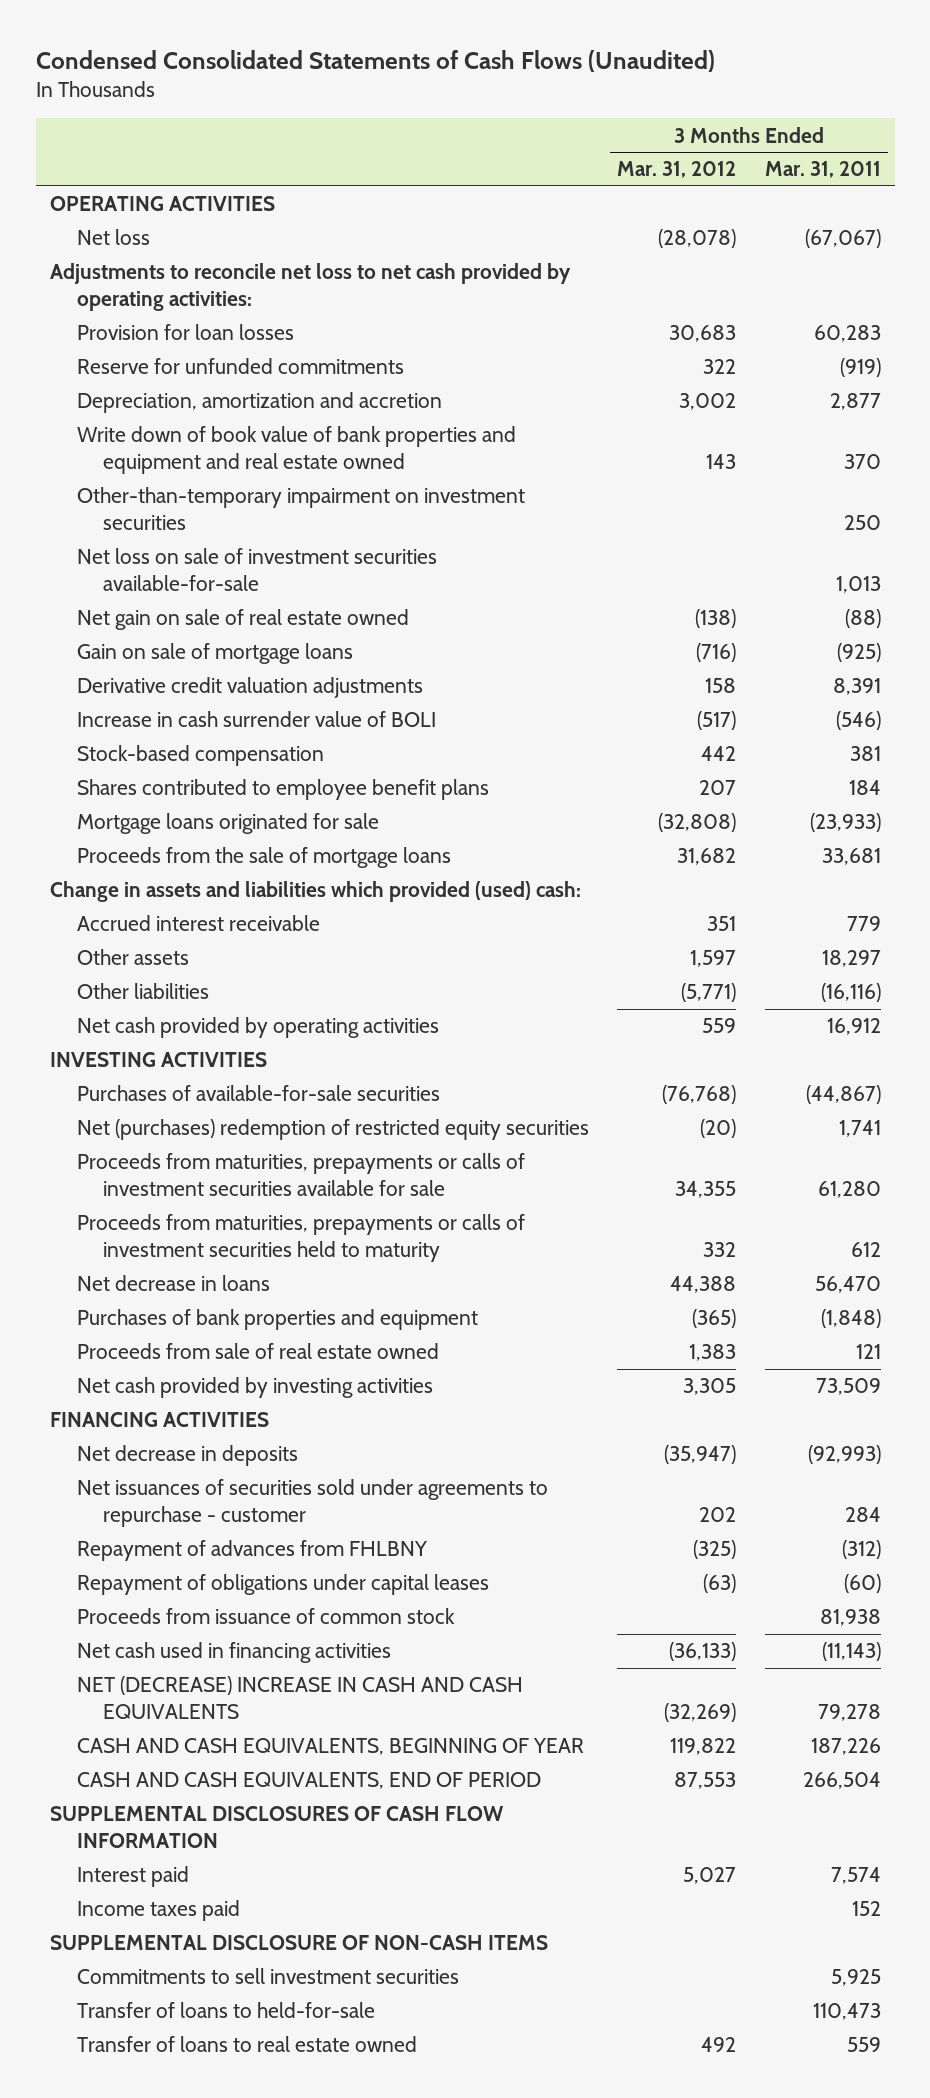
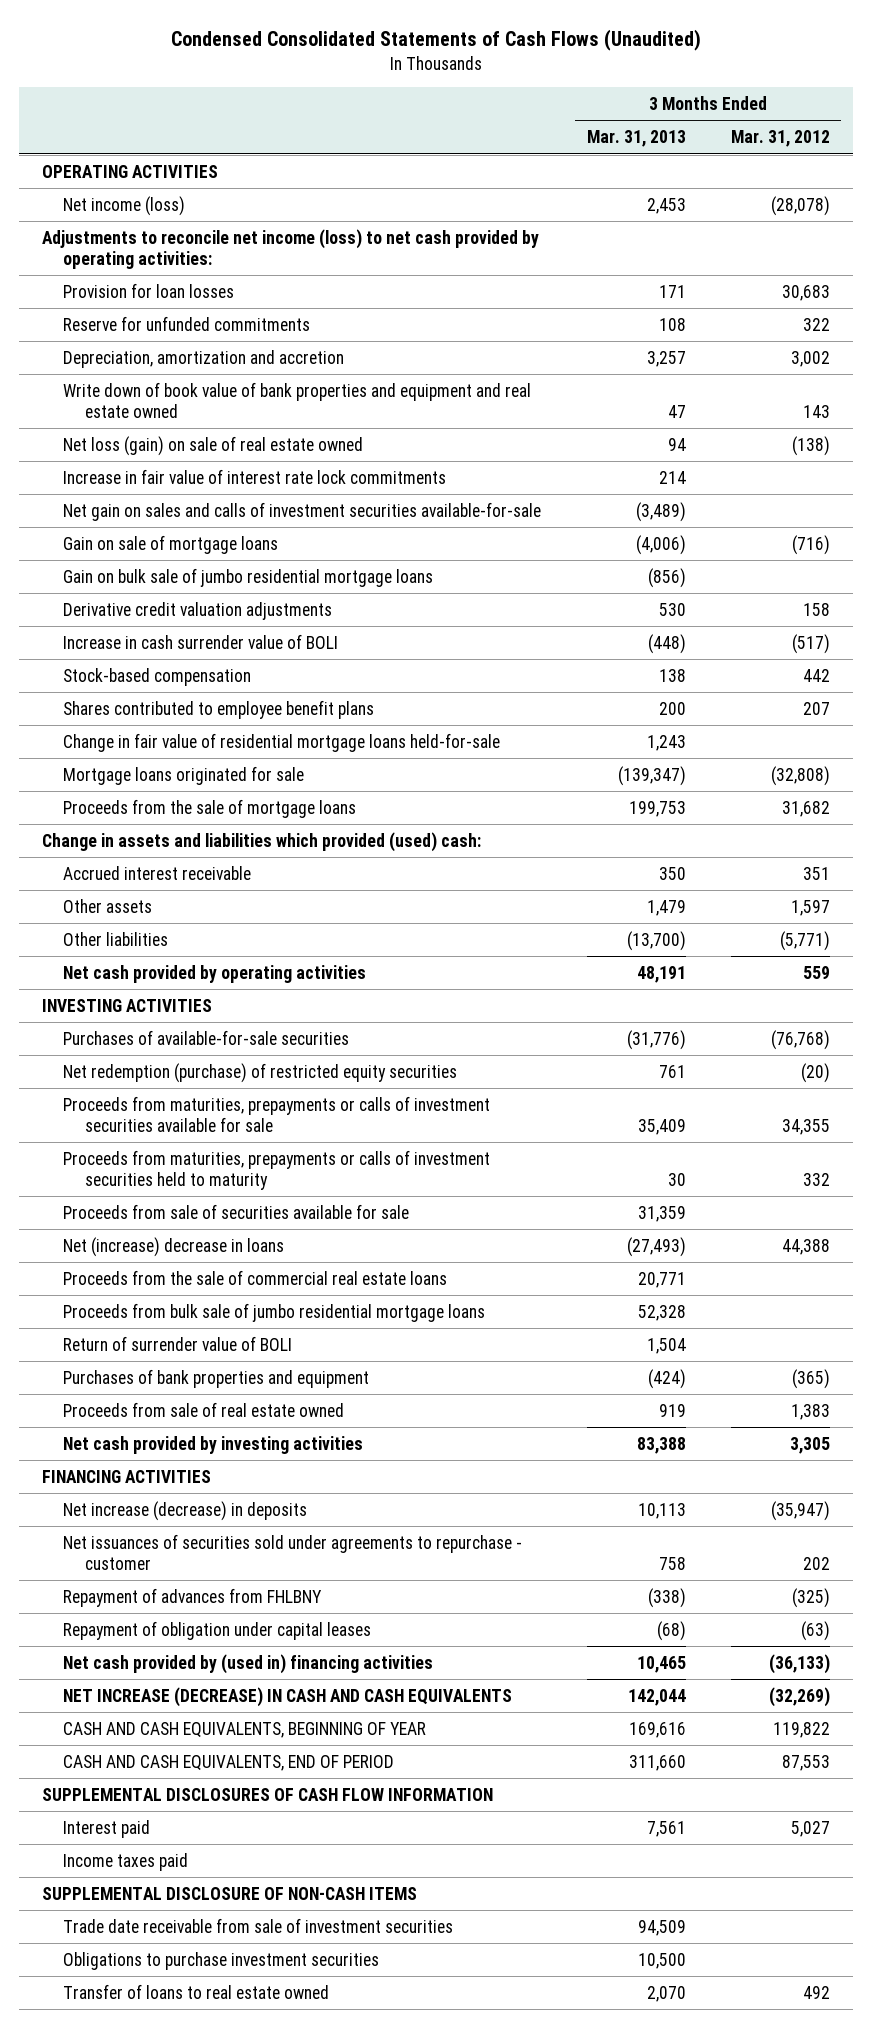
- | 3 Months Ended Mar. 31, 2012 | 3 Months Ended Mar. 31, 2011
+ | 3 Months Ended Mar. 31, 2013 | 3 Months Ended Mar. 31, 2012
- Net loss | (28,078) | (67,067)
- Adjustments to reconcile net loss to net cash provided by operating activities:
+ Net income (loss) | 2,453 | (28,078)
+ Adjustments to reconcile net income (loss) to net cash provided by operating activities:
- Other-than-temporary impairment on investment securities | | 250
- Net loss on sale of investment securities available-for-sale | | 1,013
- Net gain on sale of real estate owned | (138) | (88)
+ Net loss (gain) on sale of real estate owned | 94 | (138)
+ Increase in fair value of interest rate lock commitments | 214 |
+ Net gain on sales and calls of investment securities available-for-sale | (3,489) |
+ Gain on bulk sale of jumbo residential mortgage loans | (856) |
+ Change in fair value of residential mortgage loans held-for-sale | 1,243 |
- Net (purchases) redemption of restricted equity securities | (20) | 1,741
+ Net redemption (purchase) of restricted equity securities | 761 | (20)
- Net decrease in loans | 44,388 | 56,470
+ Proceeds from sale of securities available for sale | 31,359 |
+ Net (increase) decrease in loans | (27,493) | 44,388
+ Proceeds from the sale of commercial real estate loans | 20,771 |
+ Proceeds from bulk sale of jumbo residential mortgage loans | 52,328 |
+ Return of surrender value of BOLI | 1,504 |
- Net decrease in deposits | (35,947) | (92,993)
+ Net increase (decrease) in deposits | 10,113 | (35,947)
- Repayment of obligations under capital leases | (63) | (60)
- Proceeds from issuance of common stock | | 81,938
- Net cash used in financing activities | (36,133) | (11,143)
- NET (DECREASE) INCREASE IN CASH AND CASH EQUIVALENTS | (32,269) | 79,278
+ Repayment of obligation under capital leases | (68) | (63)
+ Net cash provided by (used in) financing activities | 10,465 | (36,133)
+ NET INCREASE (DECREASE) IN CASH AND CASH EQUIVALENTS | 142,044 | (32,269)
- Commitments to sell investment securities | | 5,925
- Transfer of loans to held-for-sale | | 110,473
+ Trade date receivable from sale of investment securities | 94,509 |
+ Obligations to purchase investment securities | 10,500 |

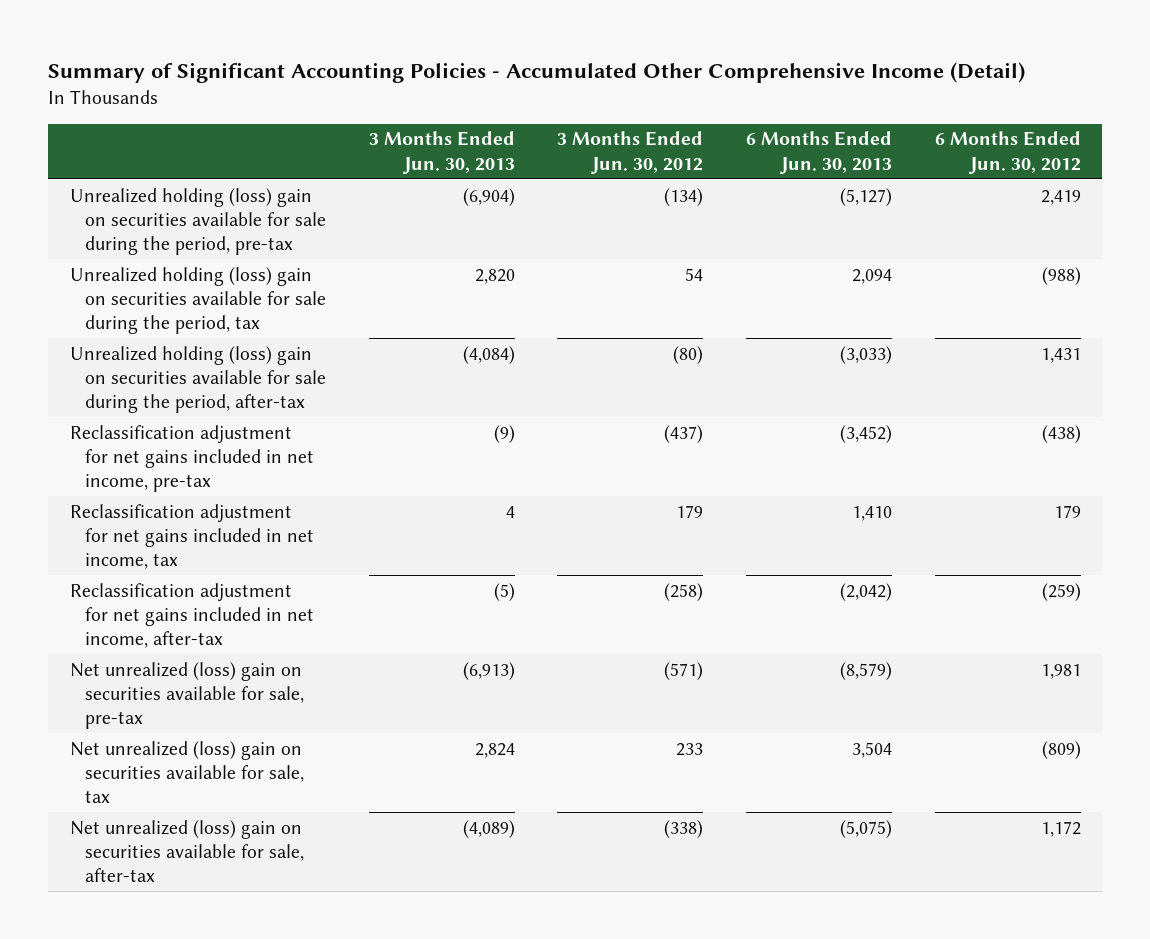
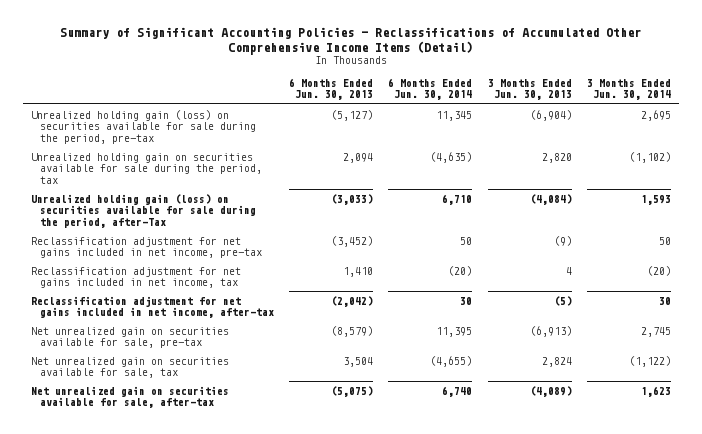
- Summary of Significant Accounting Policies - Accumulated Other Comprehensive Income (Detail)
+ Summary of Significant Accounting Policies - Reclassifications of Accumulated Other Comprehensive Income Items (Detail)
- | 3 Months Ended Jun. 30, 2013 | 3 Months Ended Jun. 30, 2012 | 6 Months Ended Jun. 30, 2013 | 6 Months Ended Jun. 30, 2012
+ | 6 Months Ended Jun. 30, 2013 | 6 Months Ended Jun. 30, 2014 | 3 Months Ended Jun. 30, 2013 | 3 Months Ended Jun. 30, 2014
- Unrealized holding (loss) gain on securities available for sale during the period, pre-tax | (6,904) | (134) | (5,127) | 2,419
- Unrealized holding (loss) gain on securities available for sale during the period, tax | 2,820 | 54 | 2,094 | (988)
- Unrealized holding (loss) gain on securities available for sale during the period, after-tax | (4,084) | (80) | (3,033) | 1,431
+ Unrealized holding gain (loss) on securities available for sale during the period, pre-tax | (5,127) | 11,345 | (6,904) | 2,695
+ Unrealized holding gain on securities available for sale during the period, tax | 2,094 | (4,635) | 2,820 | (1,102)
+ Unrealized holding gain (loss) on securities available for sale during the period, after-Tax | (3,033) | 6,710 | (4,084) | 1,593
- Net unrealized (loss) gain on securities available for sale, pre-tax | (6,913) | (571) | (8,579) | 1,981
- Net unrealized (loss) gain on securities available for sale, tax | 2,824 | 233 | 3,504 | (809)
- Net unrealized (loss) gain on securities available for sale, after-tax | (4,089) | (338) | (5,075) | 1,172
+ Net unrealized gain on securities available for sale, pre-tax | (8,579) | 11,395 | (6,913) | 2,745
+ Net unrealized gain on securities available for sale, tax | 3,504 | (4,655) | 2,824 | (1,122)
+ Net unrealized gain on securities available for sale, after-tax | (5,075) | 6,740 | (4,089) | 1,623

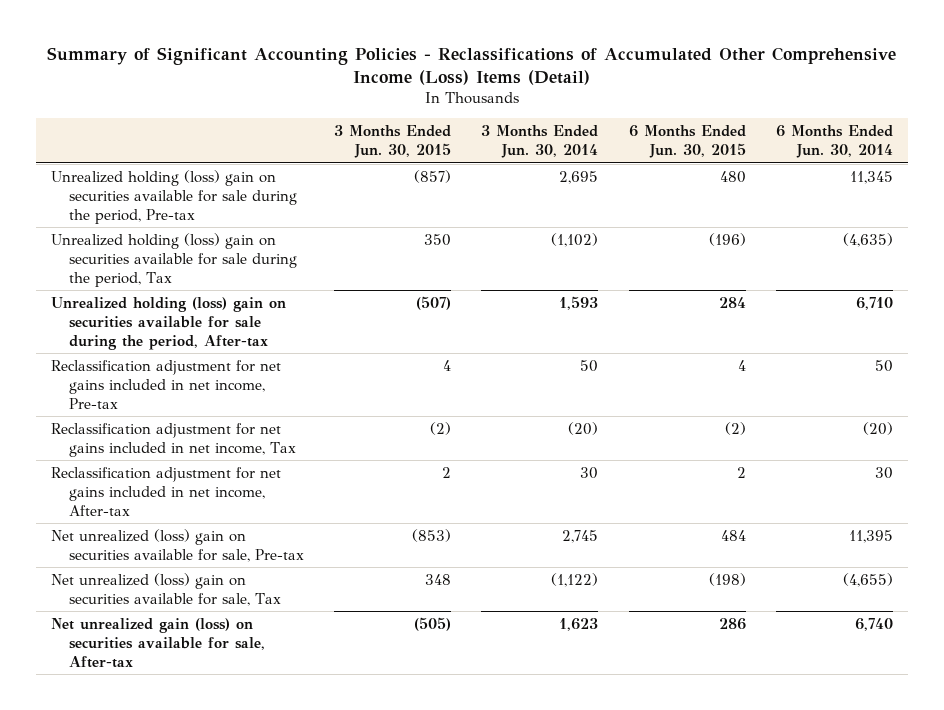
- Summary of Significant Accounting Policies - Reclassifications of Accumulated Other Comprehensive Income Items (Detail)
+ Summary of Significant Accounting Policies - Reclassifications of Accumulated Other Comprehensive Income (Loss) Items (Detail)
- | 6 Months Ended Jun. 30, 2013 | 6 Months Ended Jun. 30, 2014 | 3 Months Ended Jun. 30, 2013 | 3 Months Ended Jun. 30, 2014
+ | 3 Months Ended Jun. 30, 2015 | 3 Months Ended Jun. 30, 2014 | 6 Months Ended Jun. 30, 2015 | 6 Months Ended Jun. 30, 2014
- Unrealized holding gain (loss) on securities available for sale during the period, pre-tax | (5,127) | 11,345 | (6,904) | 2,695
- Unrealized holding gain on securities available for sale during the period, tax | 2,094 | (4,635) | 2,820 | (1,102)
- Unrealized holding gain (loss) on securities available for sale during the period, after-Tax | (3,033) | 6,710 | (4,084) | 1,593
- Reclassification adjustment for net gains included in net income, pre-tax | (3,452) | 50 | (9) | 50
- Reclassification adjustment for net gains included in net income, tax | 1,410 | (20) | 4 | (20)
- Reclassification adjustment for net gains included in net income, after-tax | (2,042) | 30 | (5) | 30
- Net unrealized gain on securities available for sale, pre-tax | (8,579) | 11,395 | (6,913) | 2,745
- Net unrealized gain on securities available for sale, tax | 3,504 | (4,655) | 2,824 | (1,122)
- Net unrealized gain on securities available for sale, after-tax | (5,075) | 6,740 | (4,089) | 1,623
+ Unrealized holding (loss) gain on securities available for sale during the period, Pre-tax | (857) | 2,695 | 480 | 11,345
+ Unrealized holding (loss) gain on securities available for sale during the period, Tax | 350 | (1,102) | (196) | (4,635)
+ Unrealized holding (loss) gain on securities available for sale during the period, After-tax | (507) | 1,593 | 284 | 6,710
+ Reclassification adjustment for net gains included in net income, Pre-tax | 4 | 50 | 4 | 50
+ Reclassification adjustment for net gains included in net income, Tax | (2) | (20) | (2) | (20)
+ Reclassification adjustment for net gains included in net income, After-tax | 2 | 30 | 2 | 30
+ Net unrealized (loss) gain on securities available for sale, Pre-tax | (853) | 2,745 | 484 | 11,395
+ Net unrealized (loss) gain on securities available for sale, Tax | 348 | (1,122) | (198) | (4,655)
+ Net unrealized gain (loss) on securities available for sale, After-tax | (505) | 1,623 | 286 | 6,740

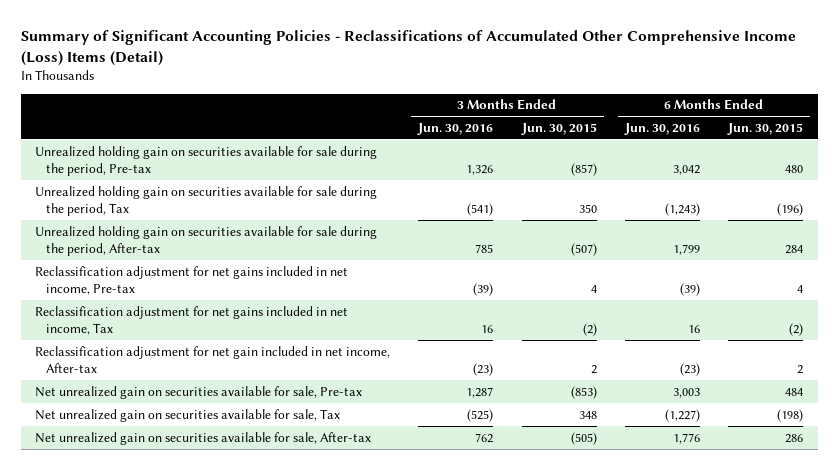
- | 3 Months Ended Jun. 30, 2015 | 3 Months Ended Jun. 30, 2014 | 6 Months Ended Jun. 30, 2015 | 6 Months Ended Jun. 30, 2014
+ | 3 Months Ended Jun. 30, 2016 | 3 Months Ended Jun. 30, 2015 | 6 Months Ended Jun. 30, 2016 | 6 Months Ended Jun. 30, 2015
- Unrealized holding (loss) gain on securities available for sale during the period, Pre-tax | (857) | 2,695 | 480 | 11,345
- Unrealized holding (loss) gain on securities available for sale during the period, Tax | 350 | (1,102) | (196) | (4,635)
- Unrealized holding (loss) gain on securities available for sale during the period, After-tax | (507) | 1,593 | 284 | 6,710
+ Unrealized holding gain on securities available for sale during the period, Pre-tax | 1,326 | (857) | 3,042 | 480
+ Unrealized holding gain on securities available for sale during the period, Tax | (541) | 350 | (1,243) | (196)
+ Unrealized holding gain on securities available for sale during the period, After-tax | 785 | (507) | 1,799 | 284
- Reclassification adjustment for net gains included in net income, After-tax | 2 | 30 | 2 | 30
- Net unrealized (loss) gain on securities available for sale, Pre-tax | (853) | 2,745 | 484 | 11,395
- Net unrealized (loss) gain on securities available for sale, Tax | 348 | (1,122) | (198) | (4,655)
- Net unrealized gain (loss) on securities available for sale, After-tax | (505) | 1,623 | 286 | 6,740
+ Reclassification adjustment for net gain included in net income, After-tax | (23) | 2 | (23) | 2
+ Net unrealized gain on securities available for sale, Pre-tax | 1,287 | (853) | 3,003 | 484
+ Net unrealized gain on securities available for sale, Tax | (525) | 348 | (1,227) | (198)
+ Net unrealized gain on securities available for sale, After-tax | 762 | (505) | 1,776 | 286

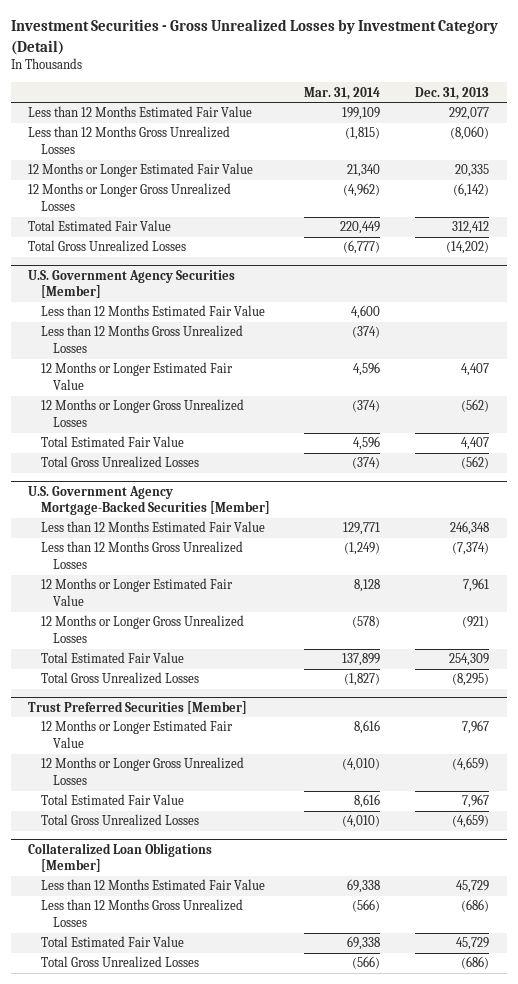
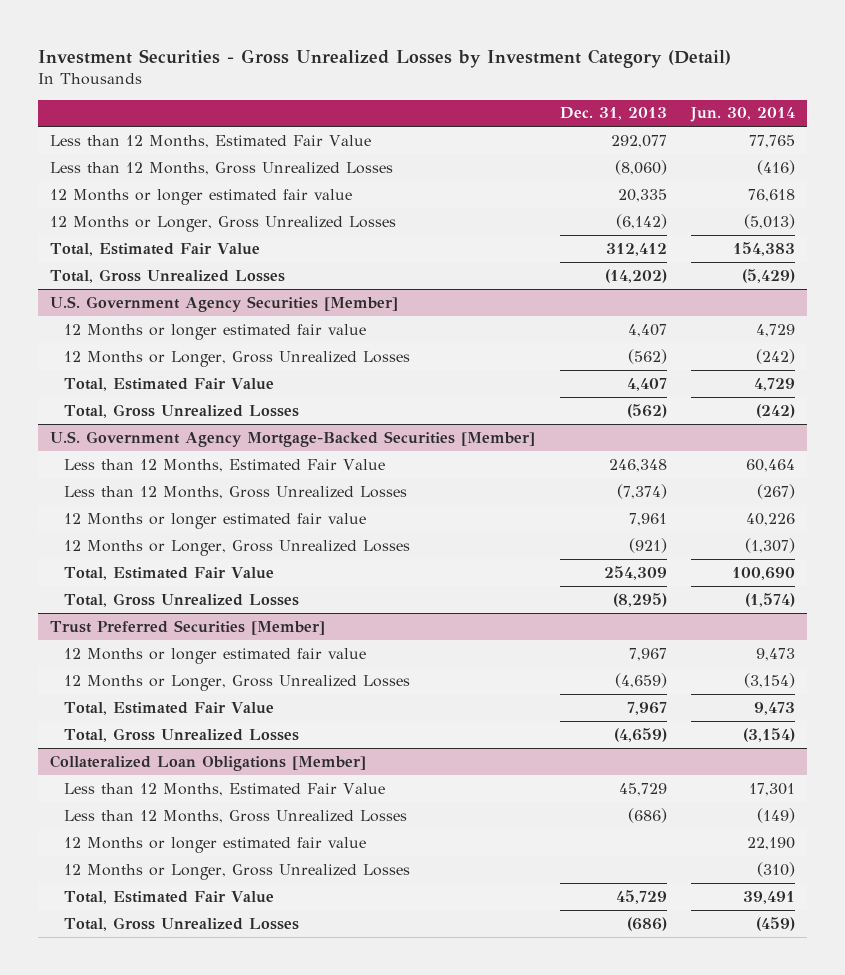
- | Mar. 31, 2014 | Dec. 31, 2013
+ | Dec. 31, 2013 | Jun. 30, 2014
- Less than 12 Months Estimated Fair Value | 199,109 | 292,077
- Less than 12 Months Gross Unrealized Losses | (1,815) | (8,060)
- 12 Months or Longer Estimated Fair Value | 21,340 | 20,335
- 12 Months or Longer Gross Unrealized Losses | (4,962) | (6,142)
- Total Estimated Fair Value | 220,449 | 312,412
- Total Gross Unrealized Losses | (6,777) | (14,202)
+ Less than 12 Months, Estimated Fair Value | 292,077 | 77,765
+ Less than 12 Months, Gross Unrealized Losses | (8,060) | (416)
+ 12 Months or longer estimated fair value | 20,335 | 76,618
+ 12 Months or Longer, Gross Unrealized Losses | (6,142) | (5,013)
+ Total, Estimated Fair Value | 312,412 | 154,383
+ Total, Gross Unrealized Losses | (14,202) | (5,429)
@ U.S. Government Agency Securities [Member]
- Less than 12 Months Estimated Fair Value | 4,600 |
- Less than 12 Months Gross Unrealized Losses | (374) |
- 12 Months or Longer Estimated Fair Value | 4,596 | 4,407
- 12 Months or Longer Gross Unrealized Losses | (374) | (562)
- Total Estimated Fair Value | 4,596 | 4,407
- Total Gross Unrealized Losses | (374) | (562)
+ 12 Months or longer estimated fair value | 4,407 | 4,729
+ 12 Months or Longer, Gross Unrealized Losses | (562) | (242)
+ Total, Estimated Fair Value | 4,407 | 4,729
+ Total, Gross Unrealized Losses | (562) | (242)
@ U.S. Government Agency Mortgage-Backed Securities [Member]
- Less than 12 Months Estimated Fair Value | 129,771 | 246,348
- Less than 12 Months Gross Unrealized Losses | (1,249) | (7,374)
- 12 Months or Longer Estimated Fair Value | 8,128 | 7,961
- 12 Months or Longer Gross Unrealized Losses | (578) | (921)
- Total Estimated Fair Value | 137,899 | 254,309
- Total Gross Unrealized Losses | (1,827) | (8,295)
+ Less than 12 Months, Estimated Fair Value | 246,348 | 60,464
+ Less than 12 Months, Gross Unrealized Losses | (7,374) | (267)
+ 12 Months or longer estimated fair value | 7,961 | 40,226
+ 12 Months or Longer, Gross Unrealized Losses | (921) | (1,307)
+ Total, Estimated Fair Value | 254,309 | 100,690
+ Total, Gross Unrealized Losses | (8,295) | (1,574)
@ Trust Preferred Securities [Member]
- 12 Months or Longer Estimated Fair Value | 8,616 | 7,967
- 12 Months or Longer Gross Unrealized Losses | (4,010) | (4,659)
- Total Estimated Fair Value | 8,616 | 7,967
- Total Gross Unrealized Losses | (4,010) | (4,659)
+ 12 Months or longer estimated fair value | 7,967 | 9,473
+ 12 Months or Longer, Gross Unrealized Losses | (4,659) | (3,154)
+ Total, Estimated Fair Value | 7,967 | 9,473
+ Total, Gross Unrealized Losses | (4,659) | (3,154)
@ Collateralized Loan Obligations [Member]
- Less than 12 Months Estimated Fair Value | 69,338 | 45,729
- Less than 12 Months Gross Unrealized Losses | (566) | (686)
- Total Estimated Fair Value | 69,338 | 45,729
- Total Gross Unrealized Losses | (566) | (686)
+ Less than 12 Months, Estimated Fair Value | 45,729 | 17,301
+ Less than 12 Months, Gross Unrealized Losses | (686) | (149)
+ 12 Months or longer estimated fair value | | 22,190
+ 12 Months or Longer, Gross Unrealized Losses | | (310)
+ Total, Estimated Fair Value | 45,729 | 39,491
+ Total, Gross Unrealized Losses | (686) | (459)

